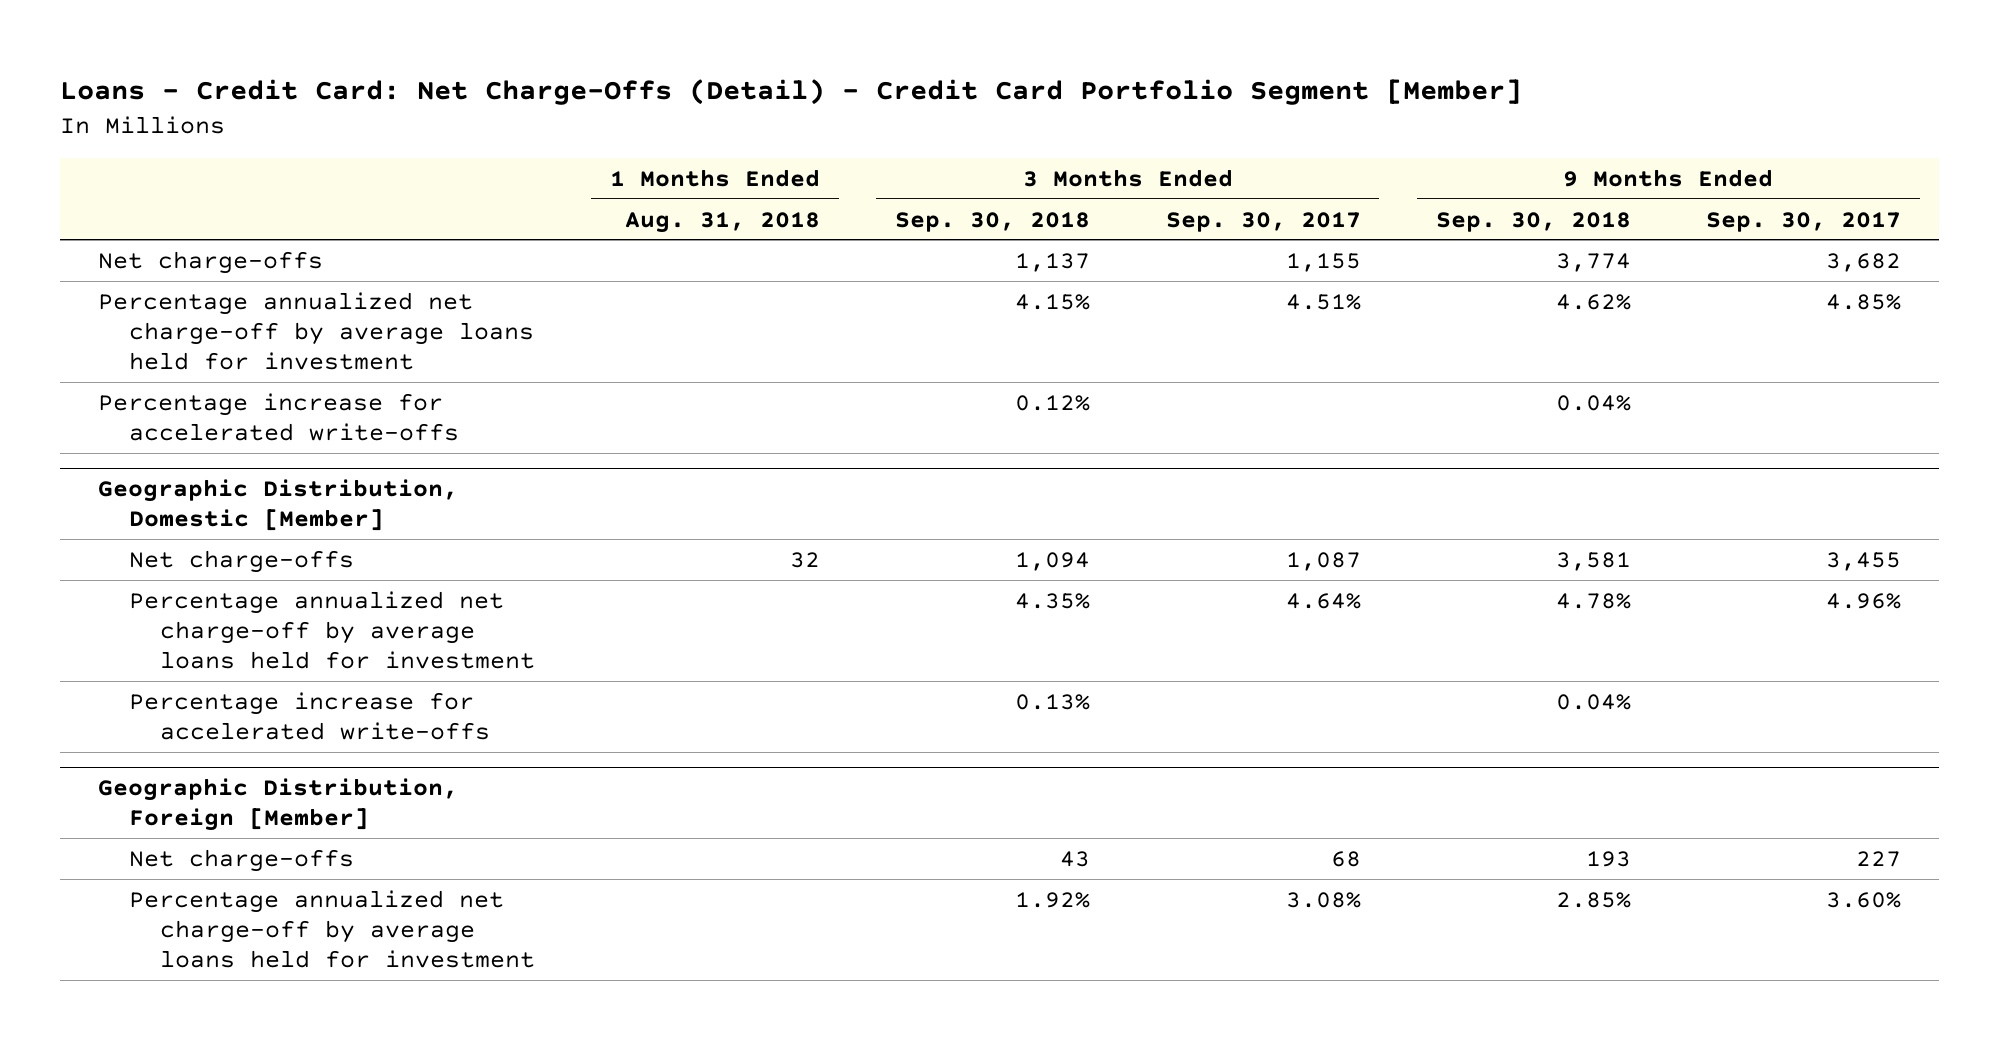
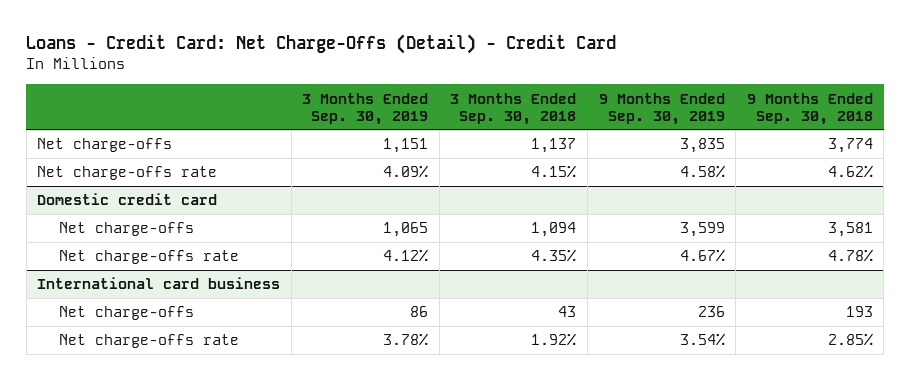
- Loans - Credit Card: Net Charge-Offs (Detail) - Credit Card Portfolio Segment [Member]
+ Loans - Credit Card: Net Charge-Offs (Detail) - Credit Card
- | 1 Months Ended Aug. 31, 2018 | 3 Months Ended Sep. 30, 2018 | 3 Months Ended Sep. 30, 2017 | 9 Months Ended Sep. 30, 2018 | 9 Months Ended Sep. 30, 2017
+ | 3 Months Ended Sep. 30, 2019 | 3 Months Ended Sep. 30, 2018 | 9 Months Ended Sep. 30, 2019 | 9 Months Ended Sep. 30, 2018
- Percentage annualized net charge-off by average loans held for investment | | 4.15% | 4.51% | 4.62% | 4.85%
- Percentage increase for accelerated write-offs | | 0.12% | | 0.04% |
- Geographic Distribution, Domestic [Member]
+ Net charge-offs rate | 4.09% | 4.15% | 4.58% | 4.62%
+ Domestic credit card
- Percentage annualized net charge-off by average loans held for investment | | 4.35% | 4.64% | 4.78% | 4.96%
- Percentage increase for accelerated write-offs | | 0.13% | | 0.04% |
- Geographic Distribution, Foreign [Member]
+ Net charge-offs rate | 4.12% | 4.35% | 4.67% | 4.78%
+ International card business
- Percentage annualized net charge-off by average loans held for investment | | 1.92% | 3.08% | 2.85% | 3.60%
+ Net charge-offs rate | 3.78% | 1.92% | 3.54% | 2.85%

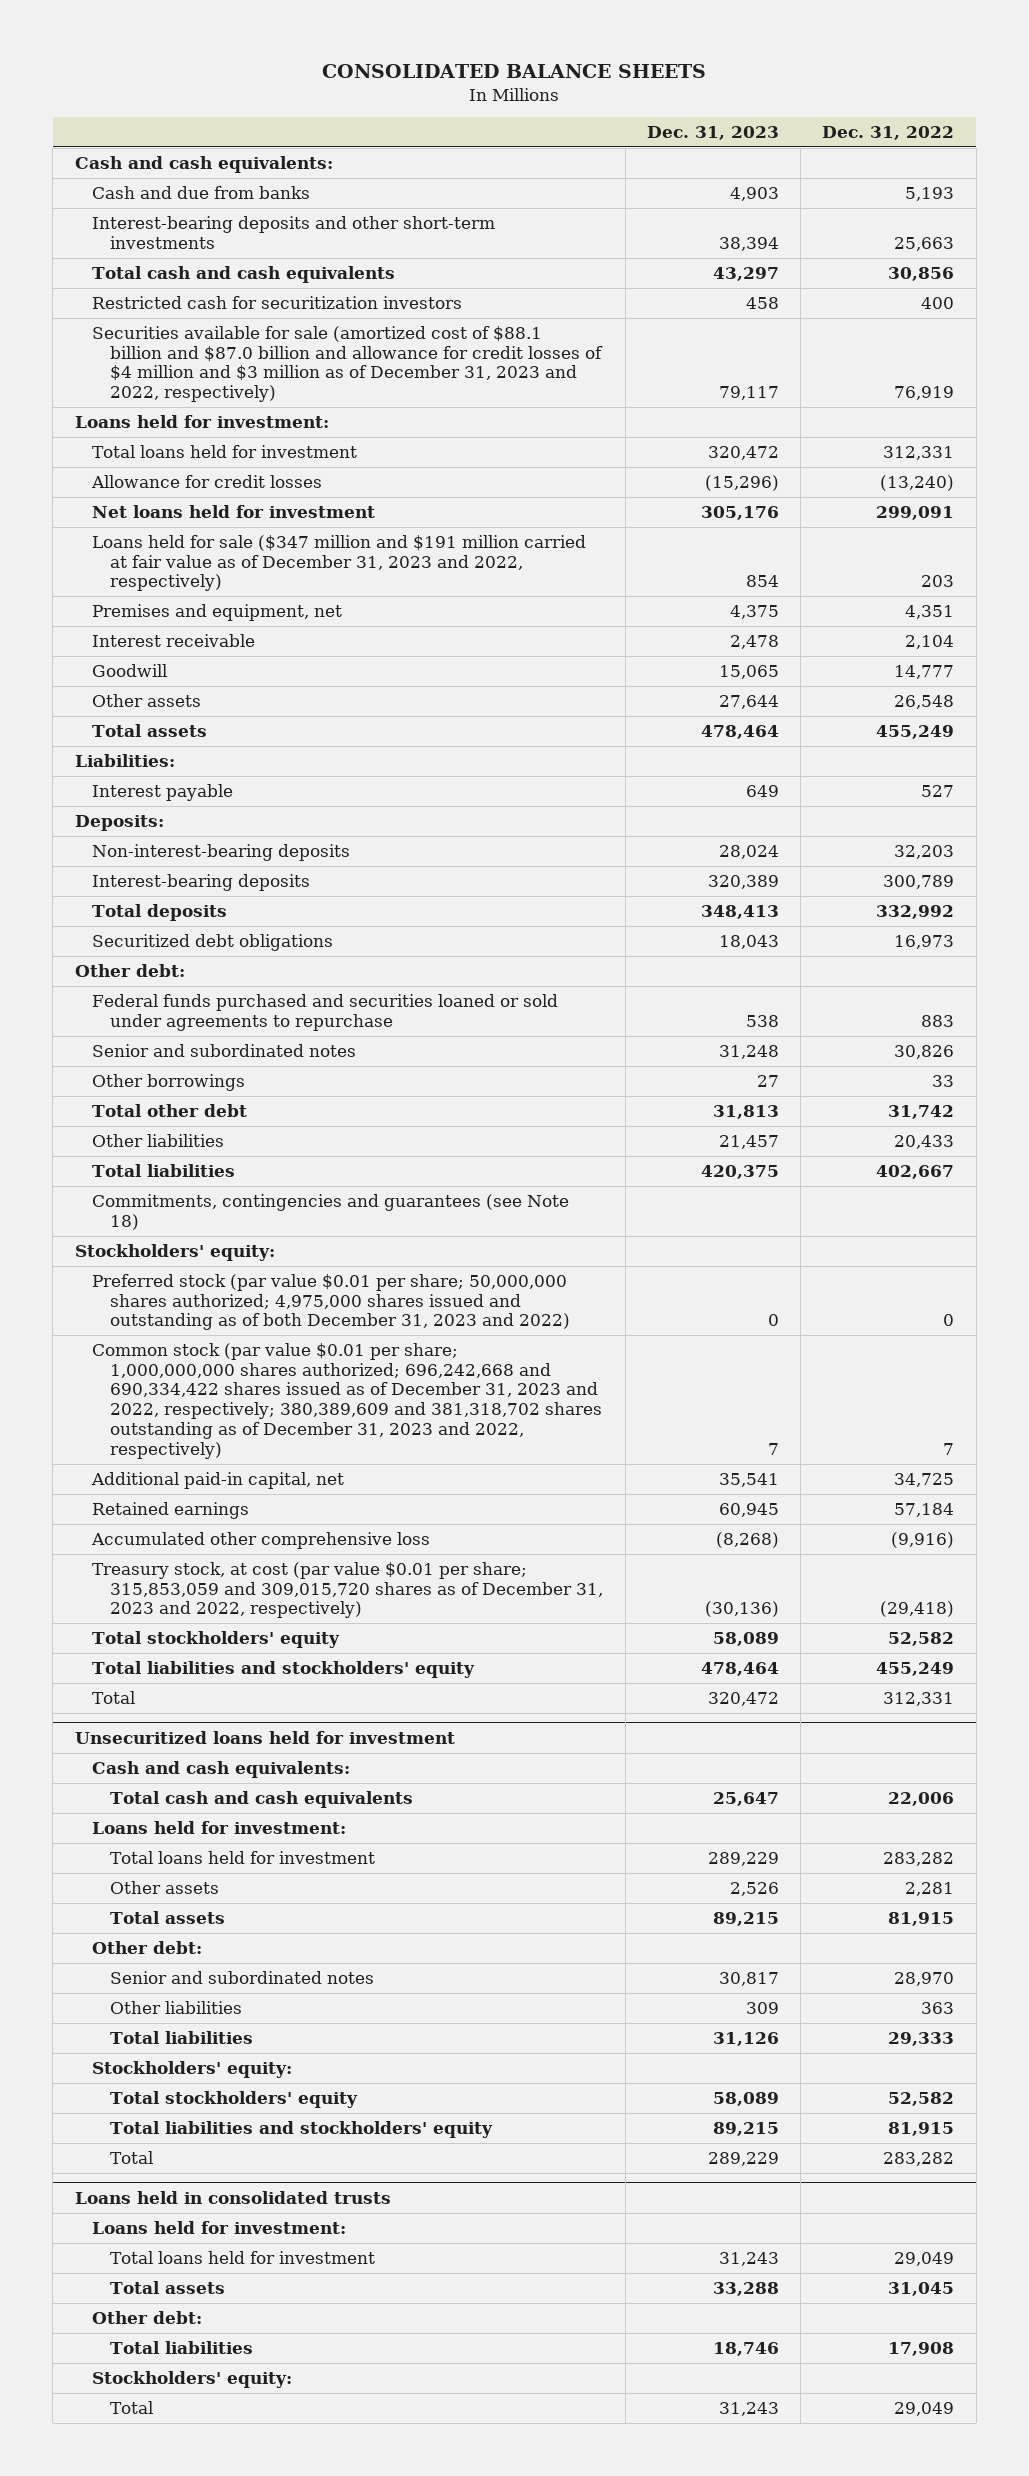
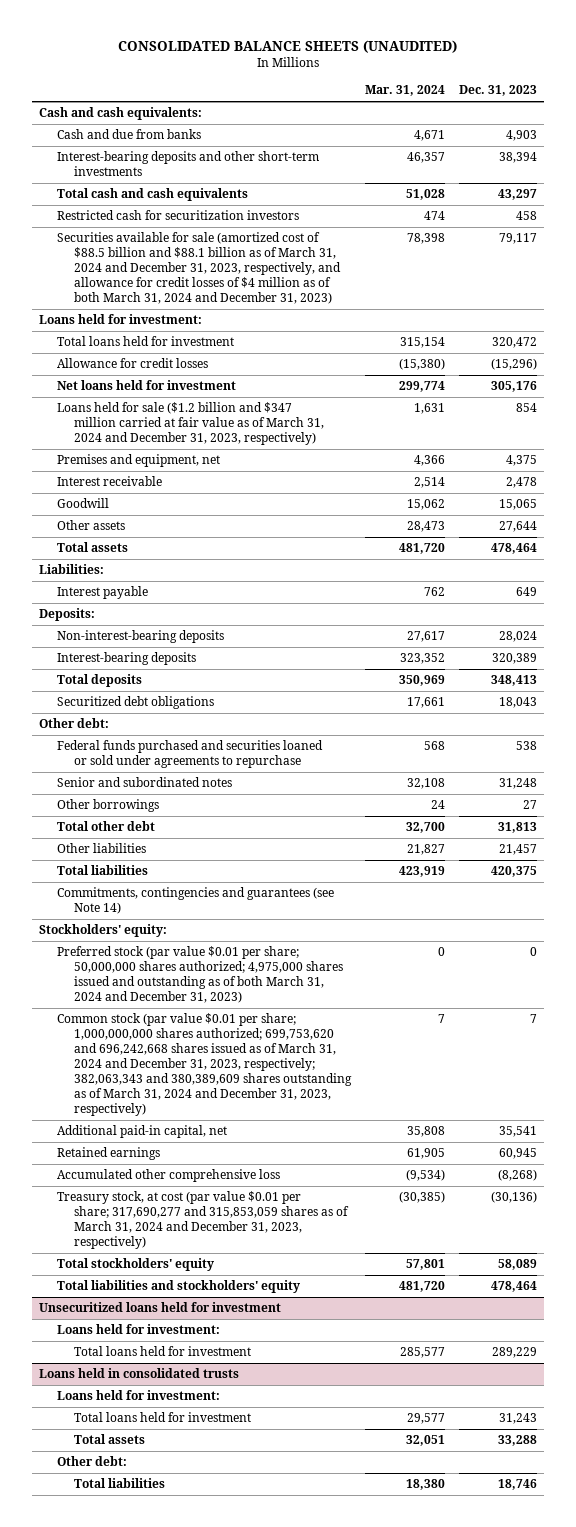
- CONSOLIDATED BALANCE SHEETS
+ CONSOLIDATED BALANCE SHEETS (UNAUDITED)
- | Dec. 31, 2023 | Dec. 31, 2022
+ | Mar. 31, 2024 | Dec. 31, 2023
- Securities available for sale (amortized cost of $88.1 billion and $87.0 billion and allowance for credit losses of $4 million and $3 million as of December 31, 2023 and 2022, respectively) | 79,117 | 76,919
+ Securities available for sale (amortized cost of $88.5 billion and $88.1 billion as of March 31, 2024 and December 31, 2023, respectively, and allowance for credit losses of $4 million as of both March 31, 2024 and December 31, 2023) | 78,398 | 79,117
- Loans held for sale ($347 million and $191 million carried at fair value as of December 31, 2023 and 2022, respectively) | 854 | 203
+ Loans held for sale ($1.2 billion and $347 million carried at fair value as of March 31, 2024 and December 31, 2023, respectively) | 1,631 | 854
- Commitments, contingencies and guarantees (see Note 18)
+ Commitments, contingencies and guarantees (see Note 14)
- Preferred stock (par value $0.01 per share; 50,000,000 shares authorized; 4,975,000 shares issued and outstanding as of both December 31, 2023 and 2022) | 0 | 0
- Common stock (par value $0.01 per share; 1,000,000,000 shares authorized; 696,242,668 and 690,334,422 shares issued as of December 31, 2023 and 2022, respectively; 380,389,609 and 381,318,702 shares outstanding as of December 31, 2023 and 2022, respectively) | 7 | 7
+ Preferred stock (par value $0.01 per share; 50,000,000 shares authorized; 4,975,000 shares issued and outstanding as of both March 31, 2024 and December 31, 2023) | 0 | 0
+ Common stock (par value $0.01 per share; 1,000,000,000 shares authorized; 699,753,620 and 696,242,668 shares issued as of March 31, 2024 and December 31, 2023, respectively; 382,063,343 and 380,389,609 shares outstanding as of March 31, 2024 and December 31, 2023, respectively) | 7 | 7
- Treasury stock, at cost (par value $0.01 per share; 315,853,059 and 309,015,720 shares as of December 31, 2023 and 2022, respectively) | (30,136) | (29,418)
+ Treasury stock, at cost (par value $0.01 per share; 317,690,277 and 315,853,059 shares as of March 31, 2024 and December 31, 2023, respectively) | (30,385) | (30,136)
- Total | 320,472 | 312,331
@ Unsecuritized loans held for investment
- Cash and cash equivalents:
- Total cash and cash equivalents | 25,647 | 22,006
- Other assets | 2,526 | 2,281
- Total assets | 89,215 | 81,915
- Other debt:
- Senior and subordinated notes | 30,817 | 28,970
- Other liabilities | 309 | 363
- Total liabilities | 31,126 | 29,333
- Stockholders' equity:
- Total stockholders' equity | 58,089 | 52,582
- Total liabilities and stockholders' equity | 89,215 | 81,915
- Total | 289,229 | 283,282
@ Loans held in consolidated trusts
- Stockholders' equity:
- Total | 31,243 | 29,049

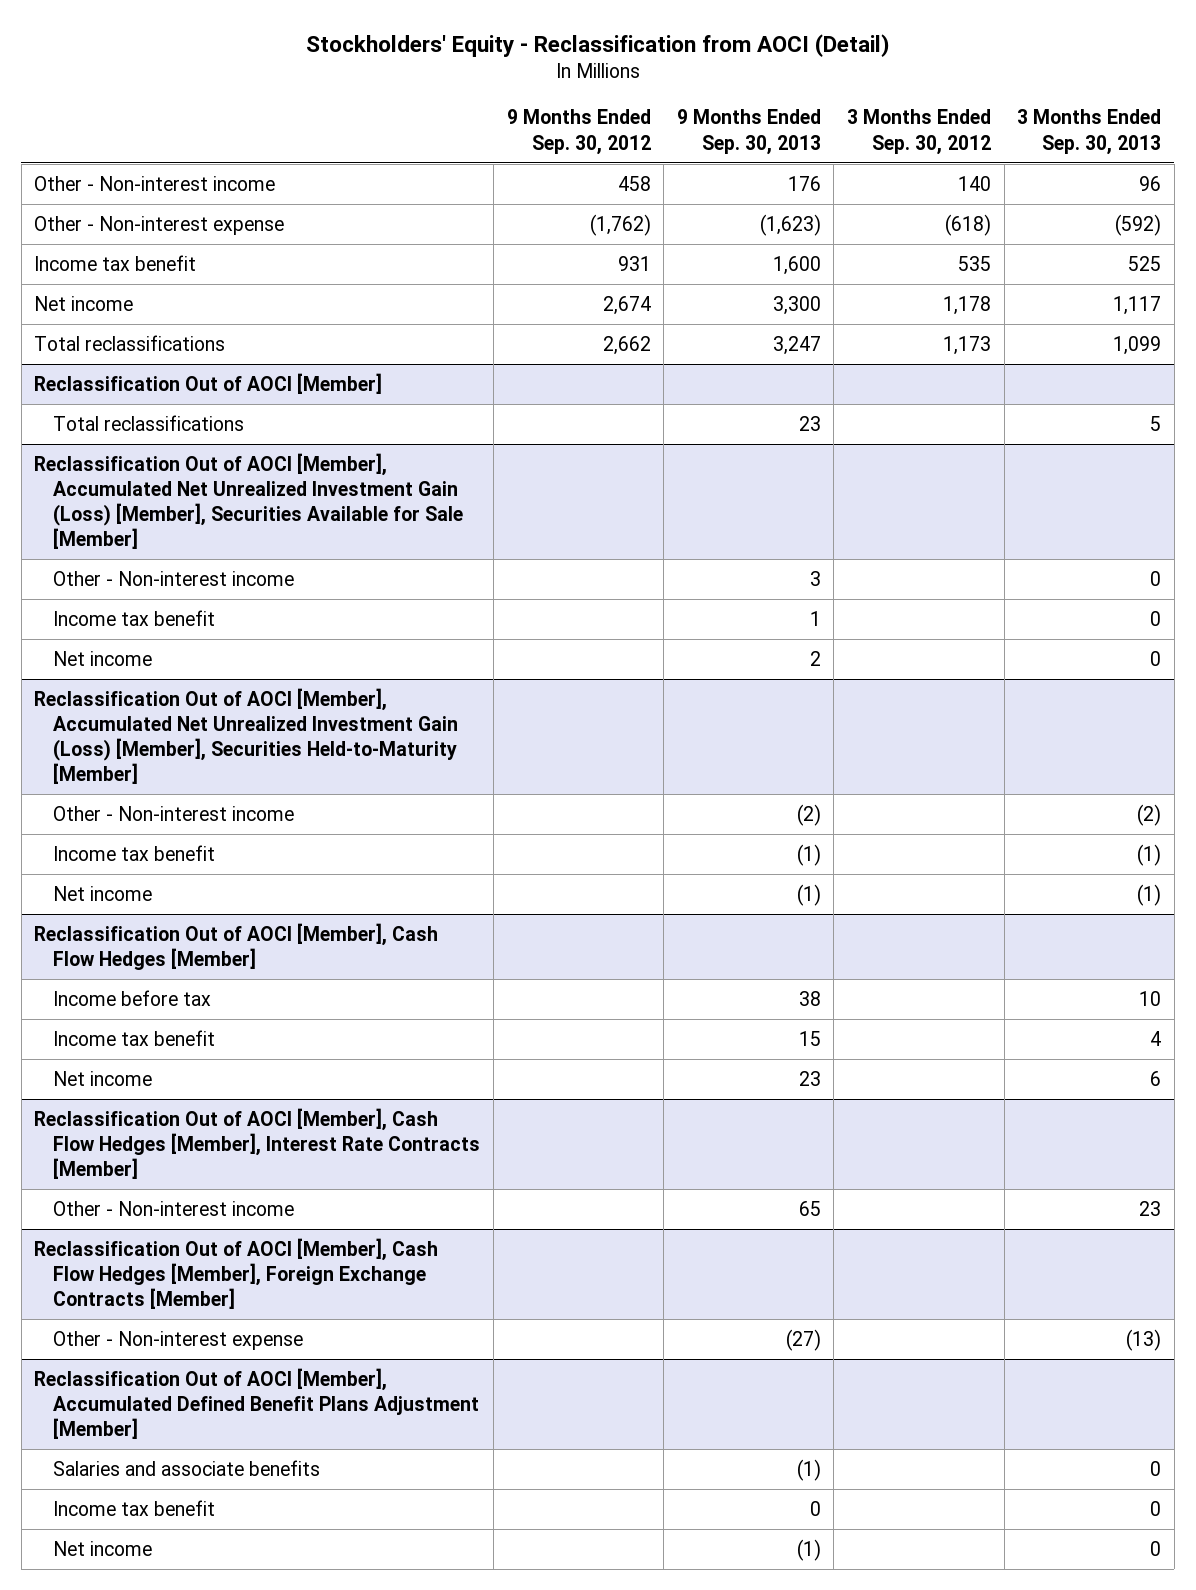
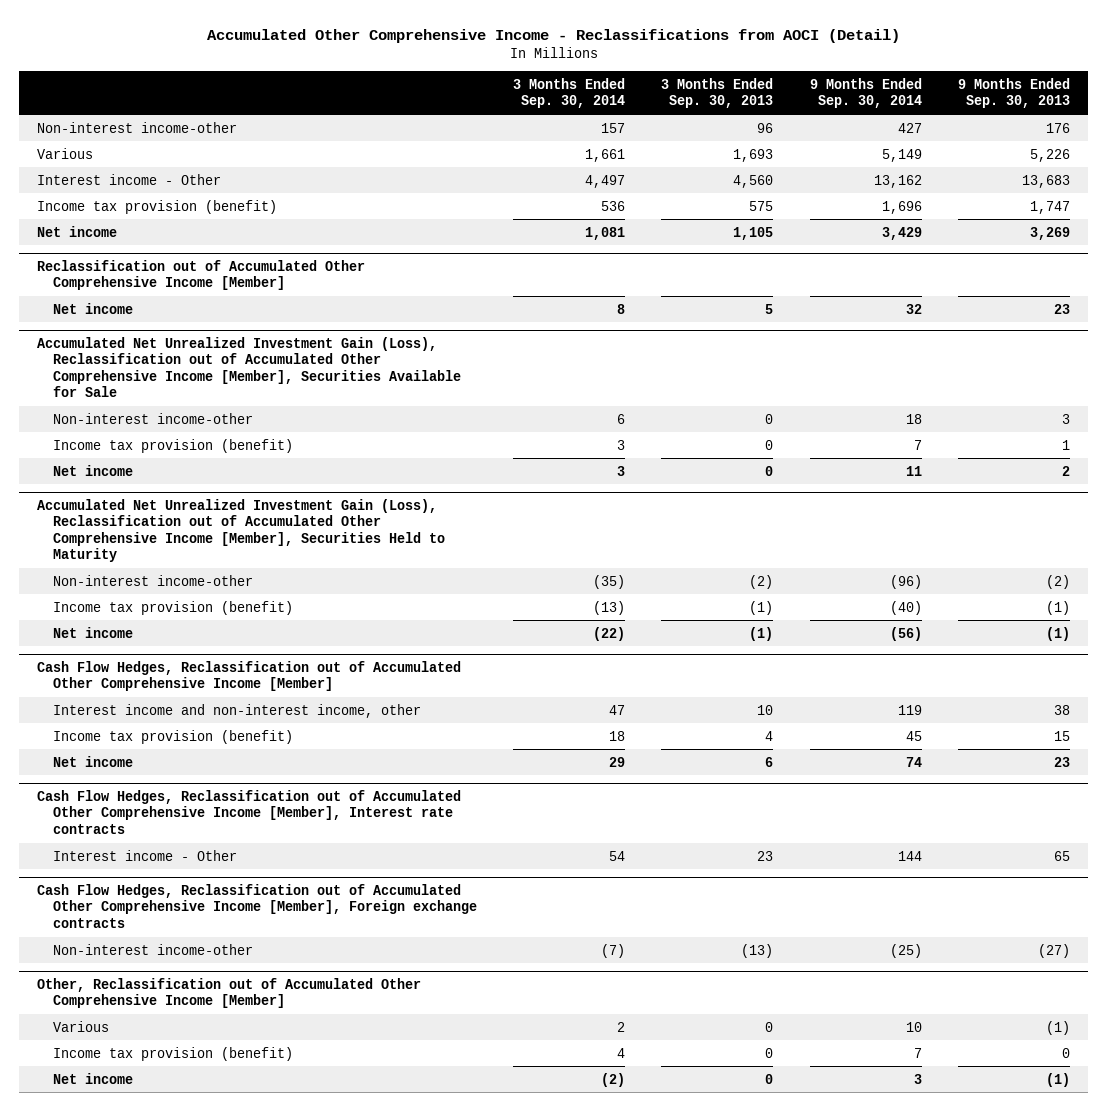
- Stockholders' Equity - Reclassification from AOCI (Detail)
+ Accumulated Other Comprehensive Income - Reclassifications from AOCI (Detail)
- | 9 Months Ended Sep. 30, 2012 | 9 Months Ended Sep. 30, 2013 | 3 Months Ended Sep. 30, 2012 | 3 Months Ended Sep. 30, 2013
+ | 3 Months Ended Sep. 30, 2014 | 3 Months Ended Sep. 30, 2013 | 9 Months Ended Sep. 30, 2014 | 9 Months Ended Sep. 30, 2013
- Other - Non-interest income | 458 | 176 | 140 | 96
- Other - Non-interest expense | (1,762) | (1,623) | (618) | (592)
- Income tax benefit | 931 | 1,600 | 535 | 525
- Net income | 2,674 | 3,300 | 1,178 | 1,117
- Total reclassifications | 2,662 | 3,247 | 1,173 | 1,099
- Reclassification Out of AOCI [Member]
- Total reclassifications | | 23 | | 5
- Reclassification Out of AOCI [Member], Accumulated Net Unrealized Investment Gain (Loss) [Member], Securities Available for Sale [Member]
- Other - Non-interest income | | 3 | | 0
- Income tax benefit | | 1 | | 0
+ Non-interest income-other | 157 | 96 | 427 | 176
+ Various | 1,661 | 1,693 | 5,149 | 5,226
+ Interest income - Other | 4,497 | 4,560 | 13,162 | 13,683
+ Income tax provision (benefit) | 536 | 575 | 1,696 | 1,747
+ Net income | 1,081 | 1,105 | 3,429 | 3,269
+ Reclassification out of Accumulated Other Comprehensive Income [Member]
+ Net income | 8 | 5 | 32 | 23
+ Accumulated Net Unrealized Investment Gain (Loss), Reclassification out of Accumulated Other Comprehensive Income [Member], Securities Available for Sale
+ Non-interest income-other | 6 | 0 | 18 | 3
+ Income tax provision (benefit) | 3 | 0 | 7 | 1
- Reclassification Out of AOCI [Member], Accumulated Net Unrealized Investment Gain (Loss) [Member], Securities Held-to-Maturity [Member]
- Other - Non-interest income | | (2) | | (2)
- Income tax benefit | | (1) | | (1)
+ Accumulated Net Unrealized Investment Gain (Loss), Reclassification out of Accumulated Other Comprehensive Income [Member], Securities Held to Maturity
+ Non-interest income-other | (35) | (2) | (96) | (2)
+ Income tax provision (benefit) | (13) | (1) | (40) | (1)
- Reclassification Out of AOCI [Member], Cash Flow Hedges [Member]
- Income before tax | | 38 | | 10
- Income tax benefit | | 15 | | 4
+ Cash Flow Hedges, Reclassification out of Accumulated Other Comprehensive Income [Member]
+ Interest income and non-interest income, other | 47 | 10 | 119 | 38
+ Income tax provision (benefit) | 18 | 4 | 45 | 15
- Reclassification Out of AOCI [Member], Cash Flow Hedges [Member], Interest Rate Contracts [Member]
- Other - Non-interest income | | 65 | | 23
- Reclassification Out of AOCI [Member], Cash Flow Hedges [Member], Foreign Exchange Contracts [Member]
- Other - Non-interest expense | | (27) | | (13)
- Reclassification Out of AOCI [Member], Accumulated Defined Benefit Plans Adjustment [Member]
- Salaries and associate benefits | | (1) | | 0
- Income tax benefit | | 0 | | 0
+ Cash Flow Hedges, Reclassification out of Accumulated Other Comprehensive Income [Member], Interest rate contracts
+ Interest income - Other | 54 | 23 | 144 | 65
+ Cash Flow Hedges, Reclassification out of Accumulated Other Comprehensive Income [Member], Foreign exchange contracts
+ Non-interest income-other | (7) | (13) | (25) | (27)
+ Other, Reclassification out of Accumulated Other Comprehensive Income [Member]
+ Various | 2 | 0 | 10 | (1)
+ Income tax provision (benefit) | 4 | 0 | 7 | 0

